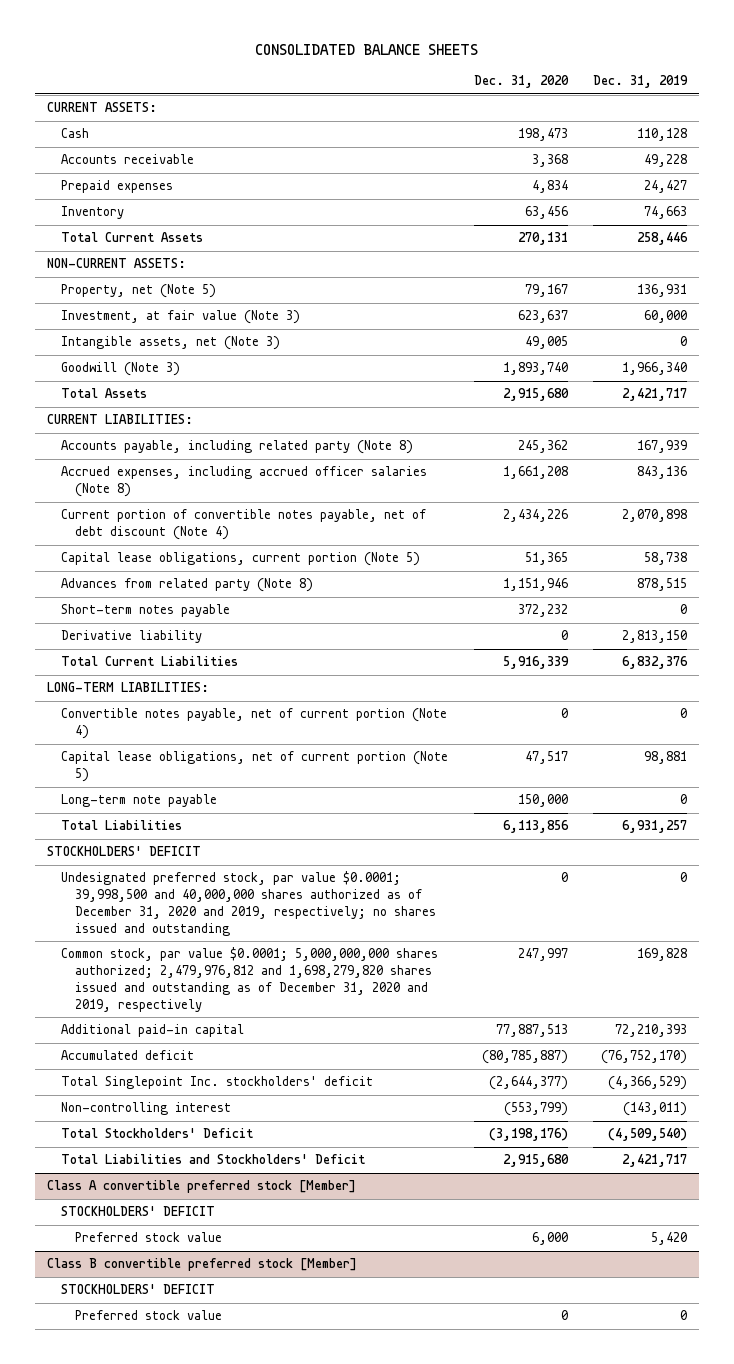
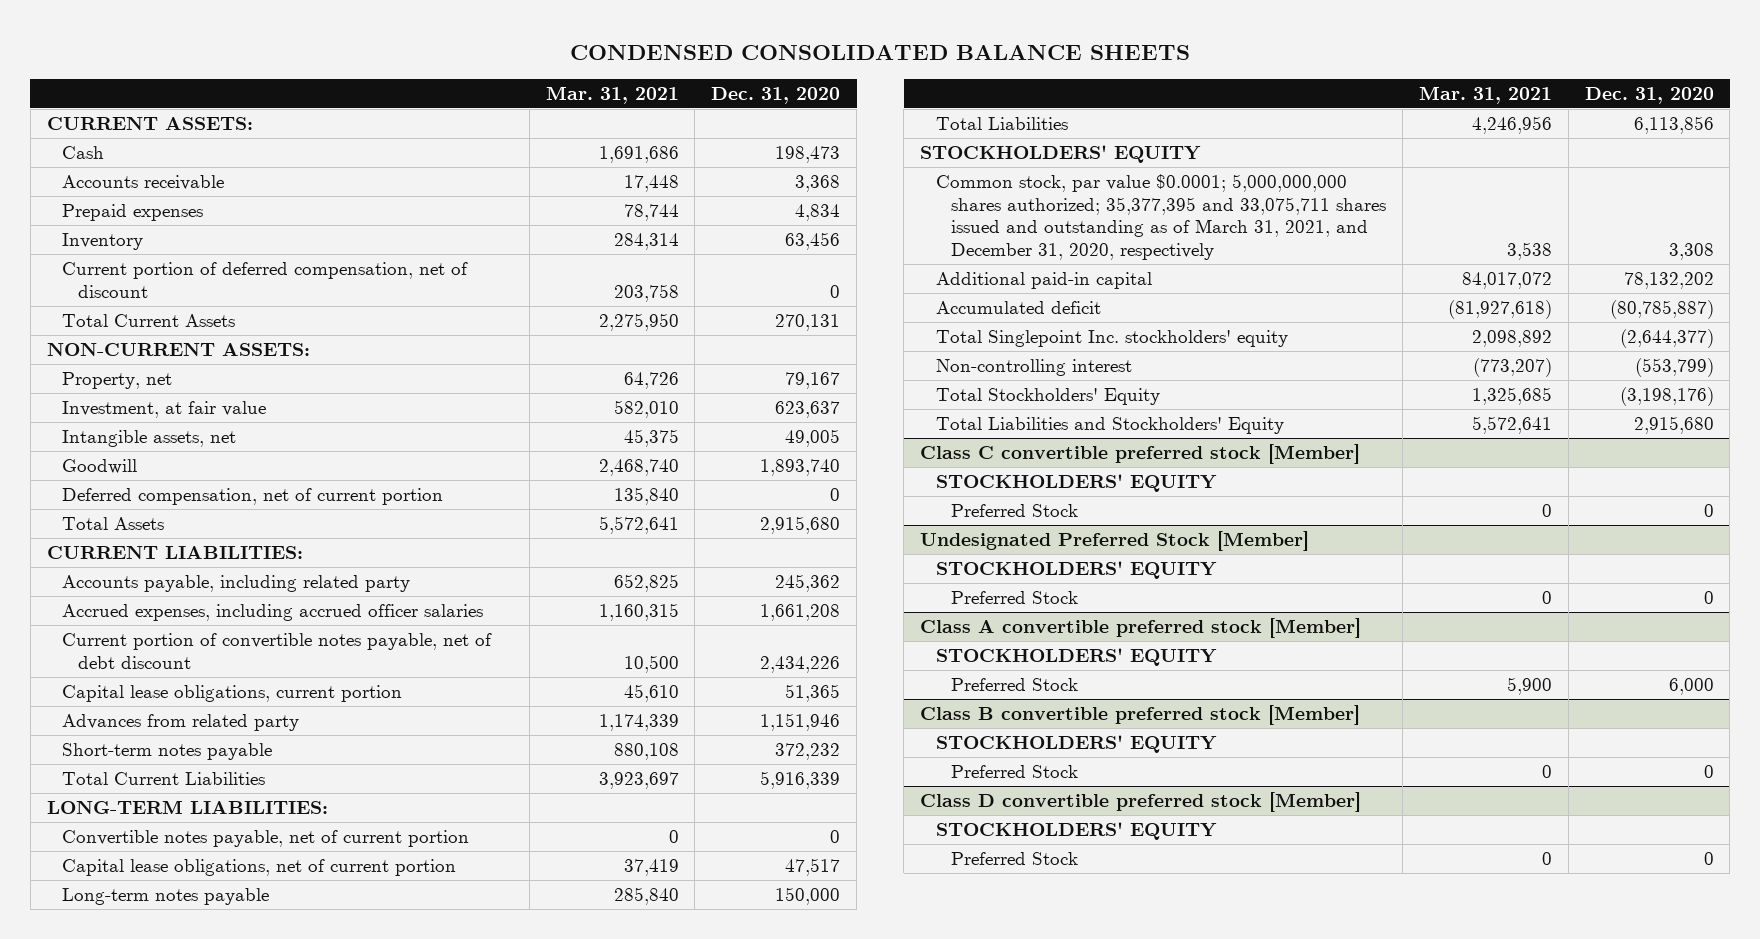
- CONSOLIDATED BALANCE SHEETS
+ CONDENSED CONSOLIDATED BALANCE SHEETS
- | Dec. 31, 2020 | Dec. 31, 2019
+ | Mar. 31, 2021 | Dec. 31, 2020
+ Current portion of deferred compensation, net of discount | 203,758 | 0
- Property, net (Note 5) | 79,167 | 136,931
- Investment, at fair value (Note 3) | 623,637 | 60,000
- Intangible assets, net (Note 3) | 49,005 | 0
- Goodwill (Note 3) | 1,893,740 | 1,966,340
+ Property, net | 64,726 | 79,167
+ Investment, at fair value | 582,010 | 623,637
+ Intangible assets, net | 45,375 | 49,005
+ Goodwill | 2,468,740 | 1,893,740
+ Deferred compensation, net of current portion | 135,840 | 0
- Accounts payable, including related party (Note 8) | 245,362 | 167,939
- Accrued expenses, including accrued officer salaries (Note 8) | 1,661,208 | 843,136
- Current portion of convertible notes payable, net of debt discount (Note 4) | 2,434,226 | 2,070,898
- Capital lease obligations, current portion (Note 5) | 51,365 | 58,738
- Advances from related party (Note 8) | 1,151,946 | 878,515
+ Accounts payable, including related party | 652,825 | 245,362
+ Accrued expenses, including accrued officer salaries | 1,160,315 | 1,661,208
+ Current portion of convertible notes payable, net of debt discount | 10,500 | 2,434,226
+ Capital lease obligations, current portion | 45,610 | 51,365
+ Advances from related party | 1,174,339 | 1,151,946
- Derivative liability | 0 | 2,813,150
- Convertible notes payable, net of current portion (Note 4) | 0 | 0
- Capital lease obligations, net of current portion (Note 5) | 47,517 | 98,881
- Long-term note payable | 150,000 | 0
+ Convertible notes payable, net of current portion | 0 | 0
+ Capital lease obligations, net of current portion | 37,419 | 47,517
+ Long-term notes payable | 285,840 | 150,000
- STOCKHOLDERS' DEFICIT
- Undesignated preferred stock, par value $0.0001; 39,998,500 and 40,000,000 shares authorized as of December 31, 2020 and 2019, respectively; no shares issued and outstanding | 0 | 0
- Common stock, par value $0.0001; 5,000,000,000 shares authorized; 2,479,976,812 and 1,698,279,820 shares issued and outstanding as of December 31, 2020 and 2019, respectively | 247,997 | 169,828
- Additional paid-in capital | 77,887,513 | 72,210,393
+ STOCKHOLDERS' EQUITY
+ Common stock, par value $0.0001; 5,000,000,000 shares authorized; 35,377,395 and 33,075,711 shares issued and outstanding as of March 31, 2021, and December 31, 2020, respectively | 3,538 | 3,308
+ Additional paid-in capital | 84,017,072 | 78,132,202
- Total Singlepoint Inc. stockholders' deficit | (2,644,377) | (4,366,529)
+ Total Singlepoint Inc. stockholders' equity | 2,098,892 | (2,644,377)
- Total Stockholders' Deficit | (3,198,176) | (4,509,540)
- Total Liabilities and Stockholders' Deficit | 2,915,680 | 2,421,717
+ Total Stockholders' Equity | 1,325,685 | (3,198,176)
+ Total Liabilities and Stockholders' Equity | 5,572,641 | 2,915,680
+ Class C convertible preferred stock [Member]
+ STOCKHOLDERS' EQUITY
+ Preferred Stock | 0 | 0
+ Undesignated Preferred Stock [Member]
+ STOCKHOLDERS' EQUITY
+ Preferred Stock | 0 | 0
@ Class A convertible preferred stock [Member]
- STOCKHOLDERS' DEFICIT
- Preferred stock value | 6,000 | 5,420
+ STOCKHOLDERS' EQUITY
+ Preferred Stock | 5,900 | 6,000
@ Class B convertible preferred stock [Member]
- STOCKHOLDERS' DEFICIT
- Preferred stock value | 0 | 0
+ STOCKHOLDERS' EQUITY
+ Preferred Stock | 0 | 0
+ Class D convertible preferred stock [Member]
+ STOCKHOLDERS' EQUITY
+ Preferred Stock | 0 | 0

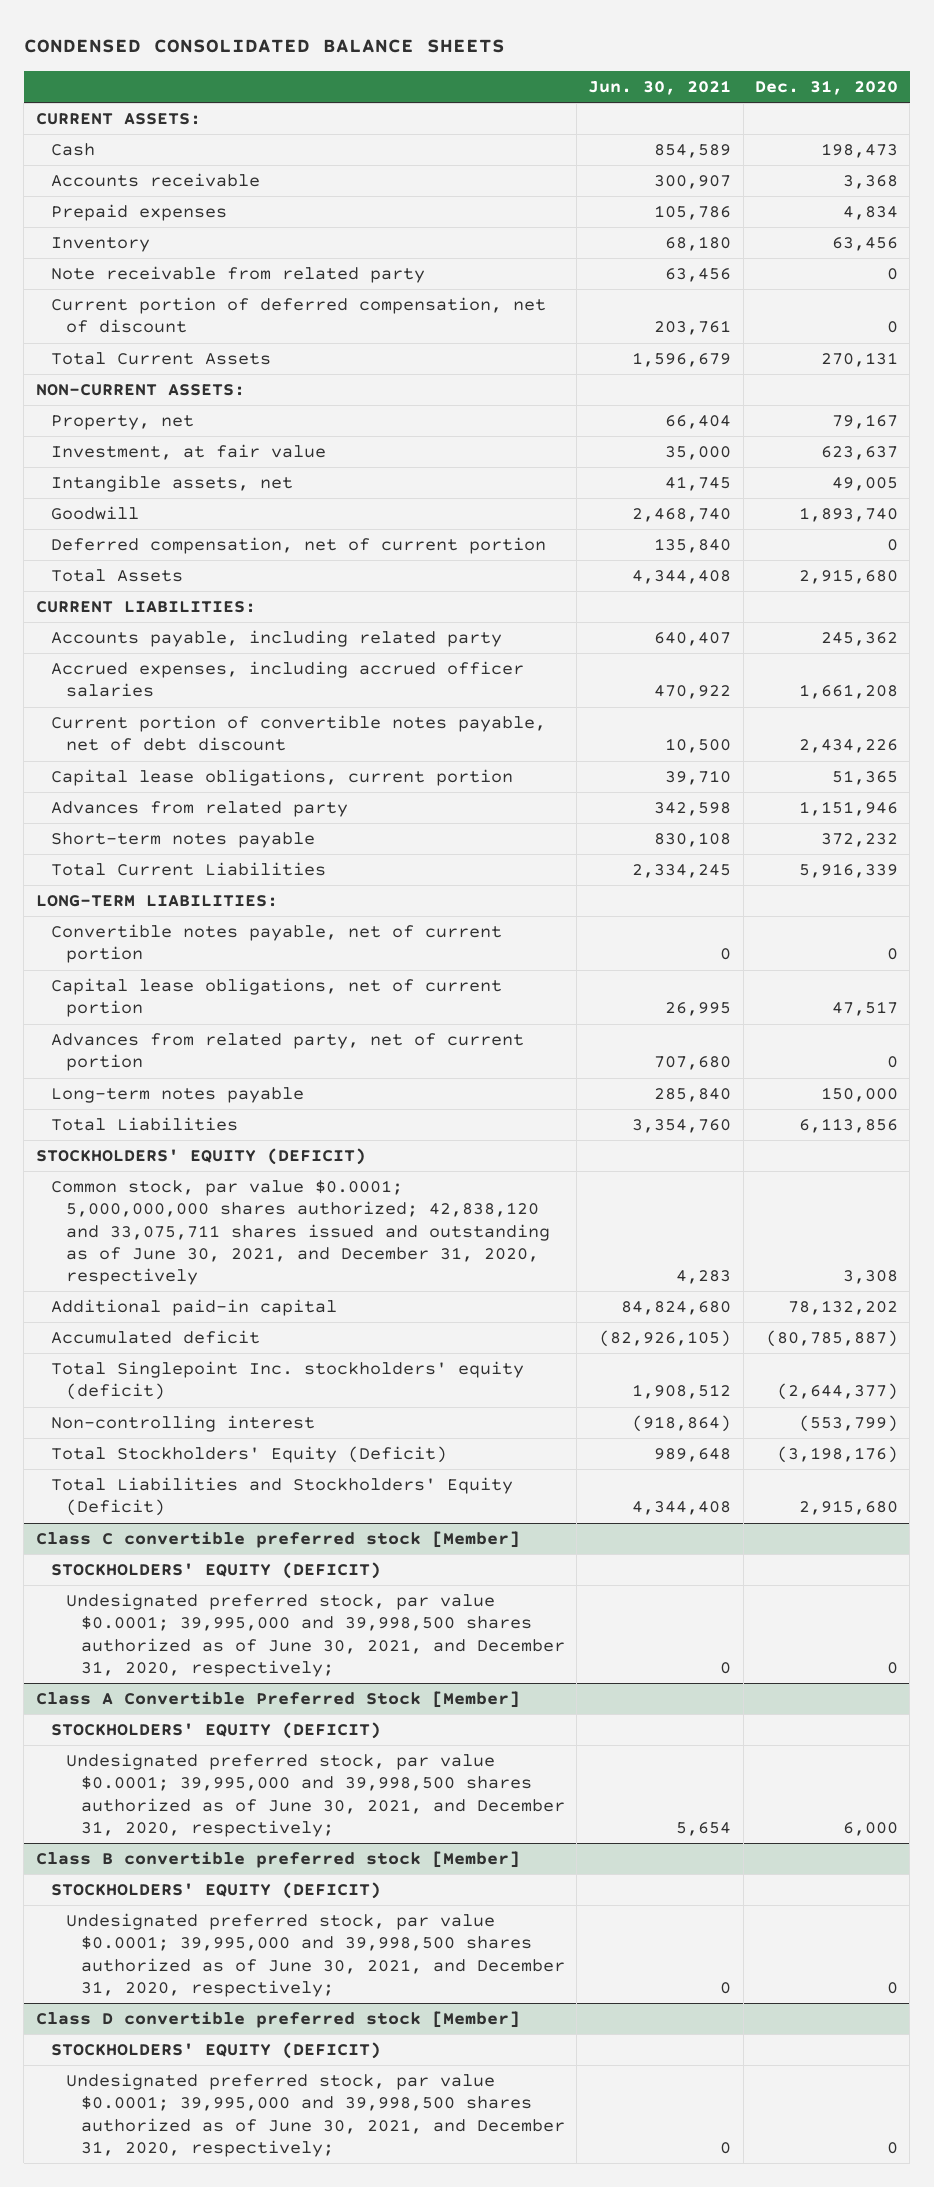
- | Mar. 31, 2021 | Dec. 31, 2020
+ | Jun. 30, 2021 | Dec. 31, 2020
+ Note receivable from related party | 63,456 | 0
+ Advances from related party, net of current portion | 707,680 | 0
- STOCKHOLDERS' EQUITY
- Common stock, par value $0.0001; 5,000,000,000 shares authorized; 35,377,395 and 33,075,711 shares issued and outstanding as of March 31, 2021, and December 31, 2020, respectively | 3,538 | 3,308
+ STOCKHOLDERS' EQUITY (DEFICIT)
+ Common stock, par value $0.0001; 5,000,000,000 shares authorized; 42,838,120 and 33,075,711 shares issued and outstanding as of June 30, 2021, and December 31, 2020, respectively | 4,283 | 3,308
- Total Singlepoint Inc. stockholders' equity | 2,098,892 | (2,644,377)
+ Total Singlepoint Inc. stockholders' equity (deficit) | 1,908,512 | (2,644,377)
- Total Stockholders' Equity | 1,325,685 | (3,198,176)
- Total Liabilities and Stockholders' Equity | 5,572,641 | 2,915,680
+ Total Stockholders' Equity (Deficit) | 989,648 | (3,198,176)
+ Total Liabilities and Stockholders' Equity (Deficit) | 4,344,408 | 2,915,680
@ Class C convertible preferred stock [Member]
- STOCKHOLDERS' EQUITY
- Preferred Stock | 0 | 0
- Undesignated Preferred Stock [Member]
- STOCKHOLDERS' EQUITY
- Preferred Stock | 0 | 0
- Class A convertible preferred stock [Member]
- STOCKHOLDERS' EQUITY
- Preferred Stock | 5,900 | 6,000
@ Class C convertible preferred stock [Member]
+ STOCKHOLDERS' EQUITY (DEFICIT)
+ Undesignated preferred stock, par value $0.0001; 39,995,000 and 39,998,500 shares authorized as of June 30, 2021, and December 31, 2020, respectively; | 0 | 0
+ Class A Convertible Preferred Stock [Member]
+ STOCKHOLDERS' EQUITY (DEFICIT)
+ Undesignated preferred stock, par value $0.0001; 39,995,000 and 39,998,500 shares authorized as of June 30, 2021, and December 31, 2020, respectively; | 5,654 | 6,000
@ Class B convertible preferred stock [Member]
- STOCKHOLDERS' EQUITY
- Preferred Stock | 0 | 0
+ STOCKHOLDERS' EQUITY (DEFICIT)
+ Undesignated preferred stock, par value $0.0001; 39,995,000 and 39,998,500 shares authorized as of June 30, 2021, and December 31, 2020, respectively; | 0 | 0
@ Class D convertible preferred stock [Member]
- STOCKHOLDERS' EQUITY
- Preferred Stock | 0 | 0
+ STOCKHOLDERS' EQUITY (DEFICIT)
+ Undesignated preferred stock, par value $0.0001; 39,995,000 and 39,998,500 shares authorized as of June 30, 2021, and December 31, 2020, respectively; | 0 | 0

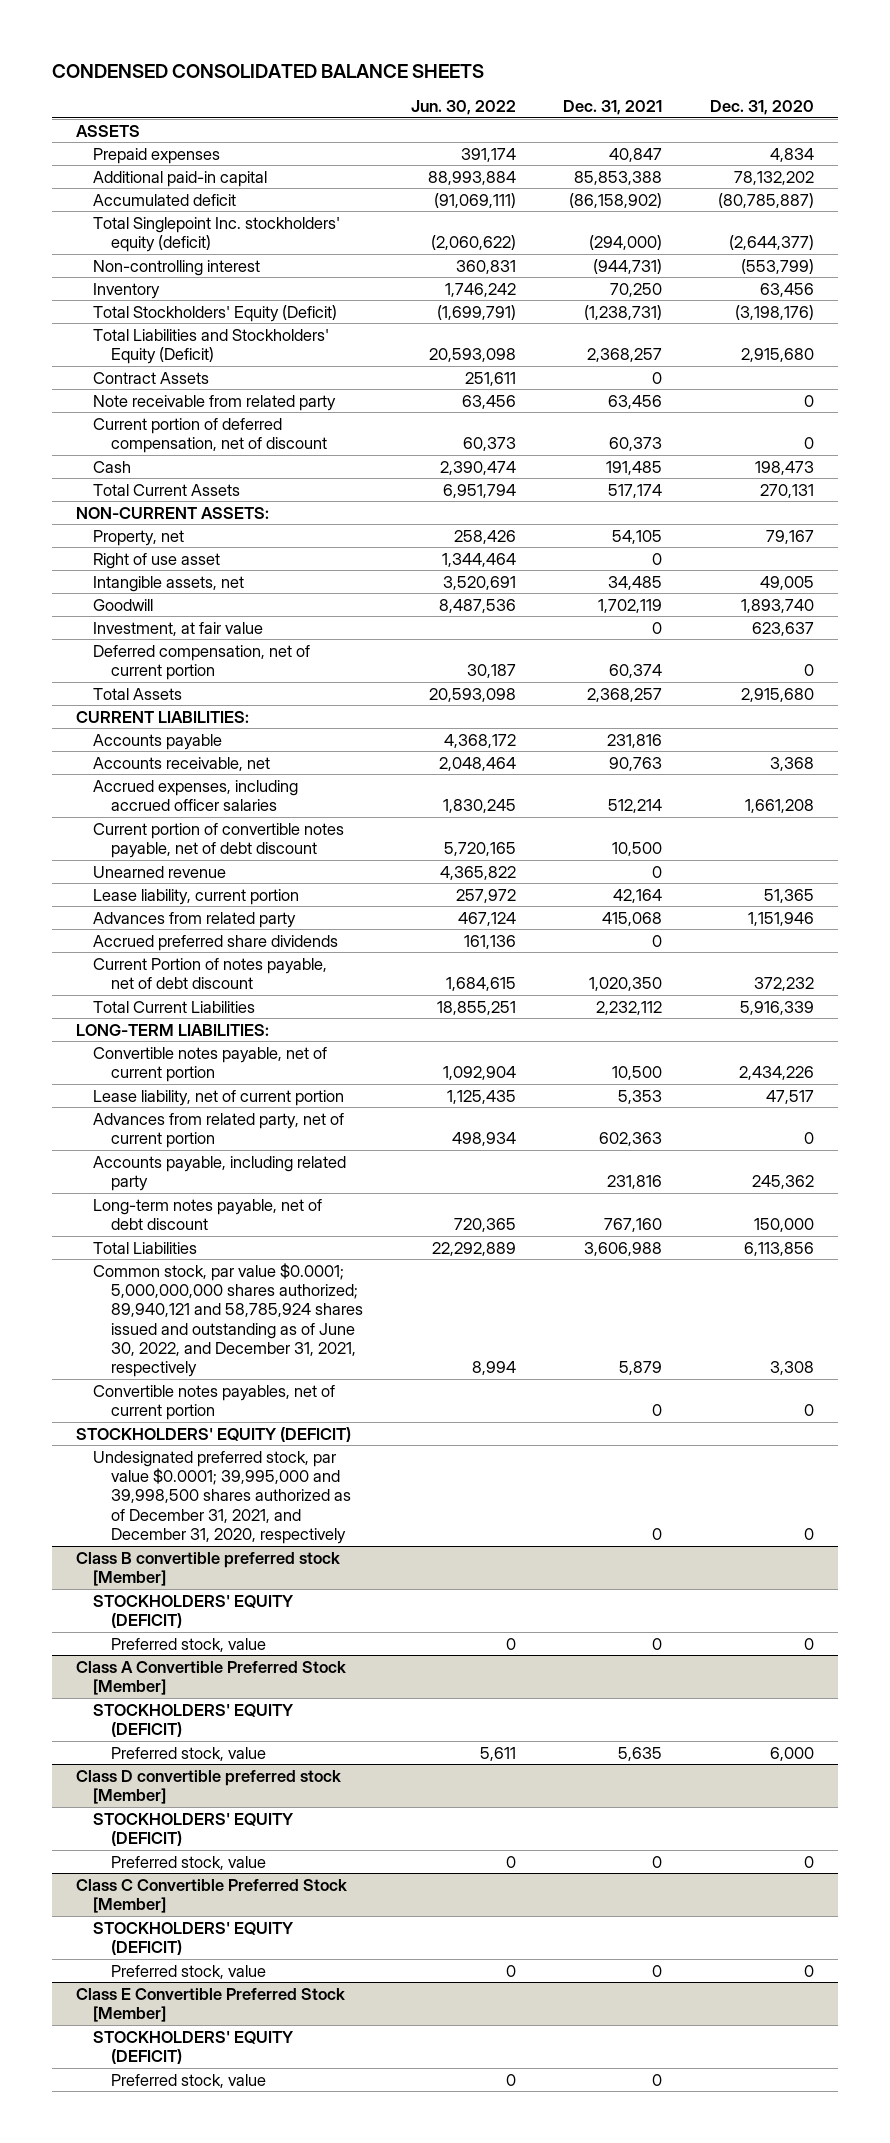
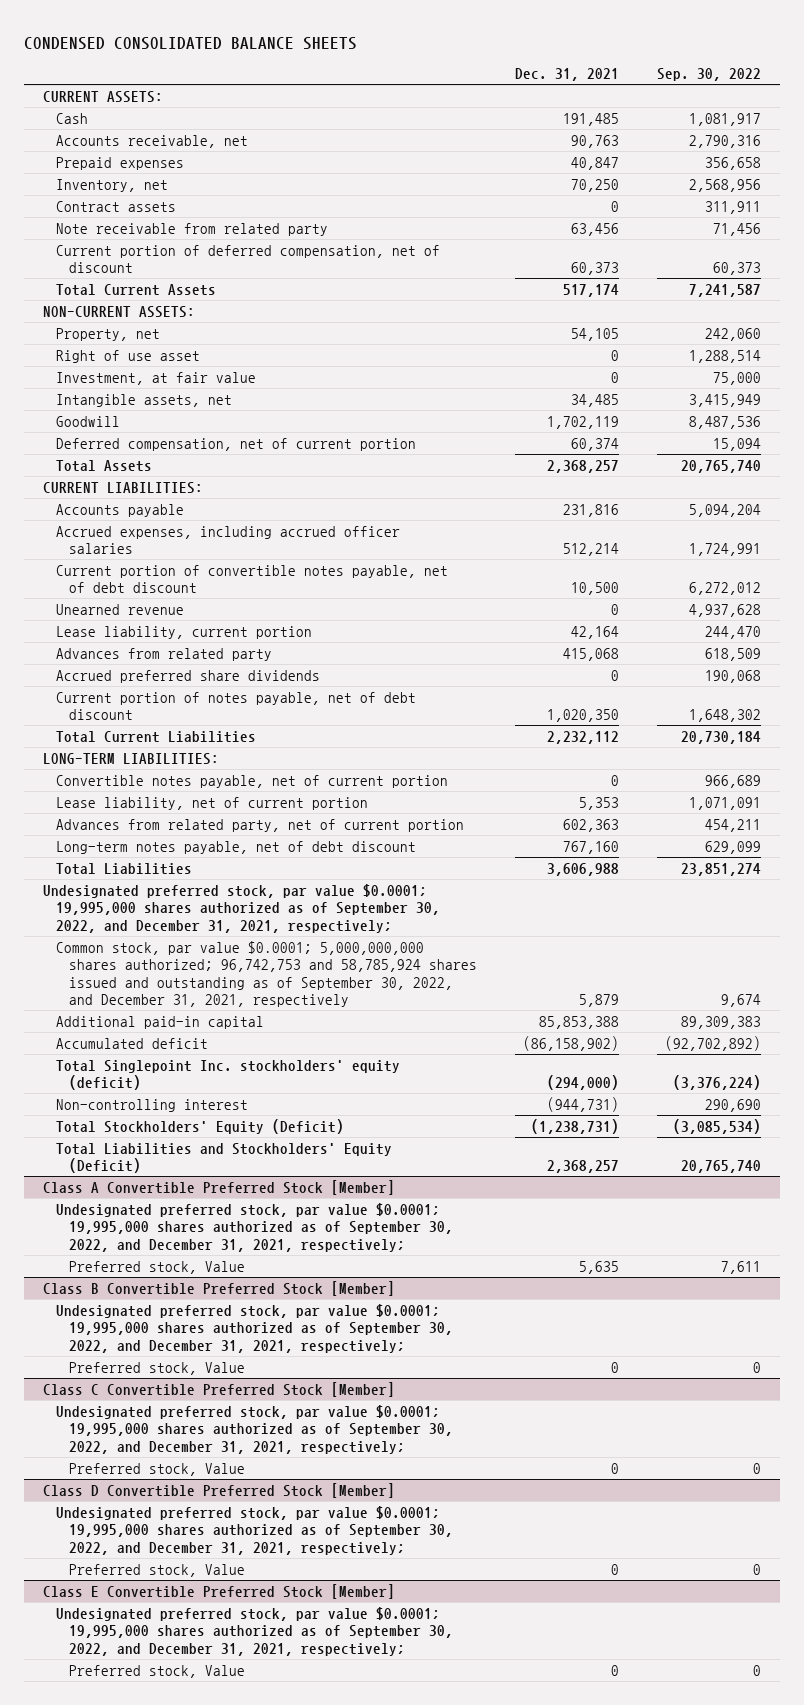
- | Jun. 30, 2022 | Dec. 31, 2021 | Dec. 31, 2020
+ | Dec. 31, 2021 | Sep. 30, 2022
- ASSETS
+ CURRENT ASSETS:
moved up: Cash | 191,485 | 1,081,917
moved up: Accounts receivable, net | 90,763 | 2,790,316
- Inventory | 1,746,242 | 70,250 | 63,456
- Contract Assets | 251,611 | 0 |
+ Inventory, net | 70,250 | 2,568,956
+ Contract assets | 0 | 311,911
moved up: Investment, at fair value | 0 | 75,000
- Current Portion of notes payable, net of debt discount | 1,684,615 | 1,020,350 | 372,232
+ Current portion of notes payable, net of debt discount | 1,020,350 | 1,648,302
- Convertible notes payable, net of current portion | 1,092,904 | 10,500 | 2,434,226
+ Convertible notes payable, net of current portion | 0 | 966,689
- Accounts payable, including related party | | 231,816 | 245,362
- Common stock, par value $0.0001; 5,000,000,000 shares authorized; 89,940,121 and 58,785,924 shares issued and outstanding as of June 30, 2022, and December 31, 2021, respectively | 8,994 | 5,879 | 3,308
- Convertible notes payables, net of current portion | | 0 | 0
- STOCKHOLDERS' EQUITY (DEFICIT)
- Undesignated preferred stock, par value $0.0001; 39,995,000 and 39,998,500 shares authorized as of December 31, 2021, and December 31, 2020, respectively | | 0 | 0
- Class B convertible preferred stock [Member]
- STOCKHOLDERS' EQUITY (DEFICIT)
- Preferred stock, value | 0 | 0 | 0
+ Undesignated preferred stock, par value $0.0001; 19,995,000 shares authorized as of September 30, 2022, and December 31, 2021, respectively;
+ Common stock, par value $0.0001; 5,000,000,000 shares authorized; 96,742,753 and 58,785,924 shares issued and outstanding as of September 30, 2022, and December 31, 2021, respectively | 5,879 | 9,674
moved down: Additional paid-in capital | 85,853,388 | 89,309,383
moved down: Accumulated deficit | (86,158,902) | (92,702,892)
moved down: Total Singlepoint Inc. stockholders' equity (deficit) | (294,000) | (3,376,224)
moved down: Non-controlling interest | (944,731) | 290,690
moved down: Total Stockholders' Equity (Deficit) | (1,238,731) | (3,085,534)
moved down: Total Liabilities and Stockholders' Equity (Deficit) | 2,368,257 | 20,765,740
@ Class A Convertible Preferred Stock [Member]
- STOCKHOLDERS' EQUITY (DEFICIT)
- Preferred stock, value | 5,611 | 5,635 | 6,000
- Class D convertible preferred stock [Member]
- STOCKHOLDERS' EQUITY (DEFICIT)
- Preferred stock, value | 0 | 0 | 0
@ Class A Convertible Preferred Stock [Member]
+ Undesignated preferred stock, par value $0.0001; 19,995,000 shares authorized as of September 30, 2022, and December 31, 2021, respectively;
+ Preferred stock, Value | 5,635 | 7,611
+ Class B Convertible Preferred Stock [Member]
+ Undesignated preferred stock, par value $0.0001; 19,995,000 shares authorized as of September 30, 2022, and December 31, 2021, respectively;
+ Preferred stock, Value | 0 | 0
@ Class C Convertible Preferred Stock [Member]
- STOCKHOLDERS' EQUITY (DEFICIT)
- Preferred stock, value | 0 | 0 | 0
+ Undesignated preferred stock, par value $0.0001; 19,995,000 shares authorized as of September 30, 2022, and December 31, 2021, respectively;
+ Preferred stock, Value | 0 | 0
+ Class D Convertible Preferred Stock [Member]
+ Undesignated preferred stock, par value $0.0001; 19,995,000 shares authorized as of September 30, 2022, and December 31, 2021, respectively;
+ Preferred stock, Value | 0 | 0
@ Class E Convertible Preferred Stock [Member]
- STOCKHOLDERS' EQUITY (DEFICIT)
- Preferred stock, value | 0 | 0 |
+ Undesignated preferred stock, par value $0.0001; 19,995,000 shares authorized as of September 30, 2022, and December 31, 2021, respectively;
+ Preferred stock, Value | 0 | 0

